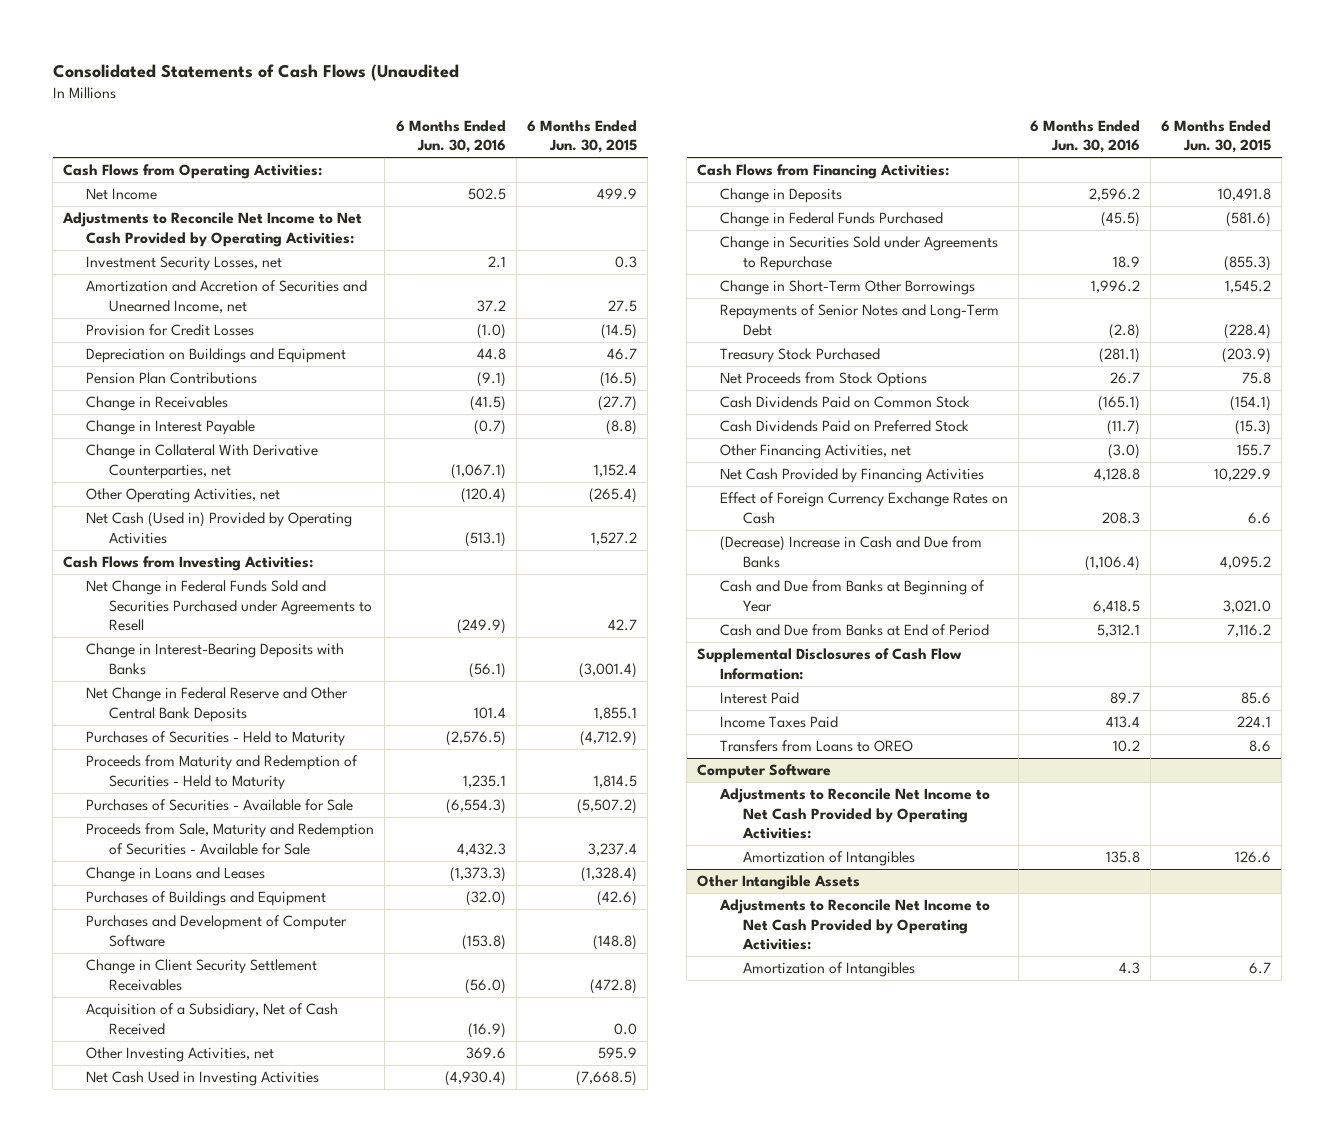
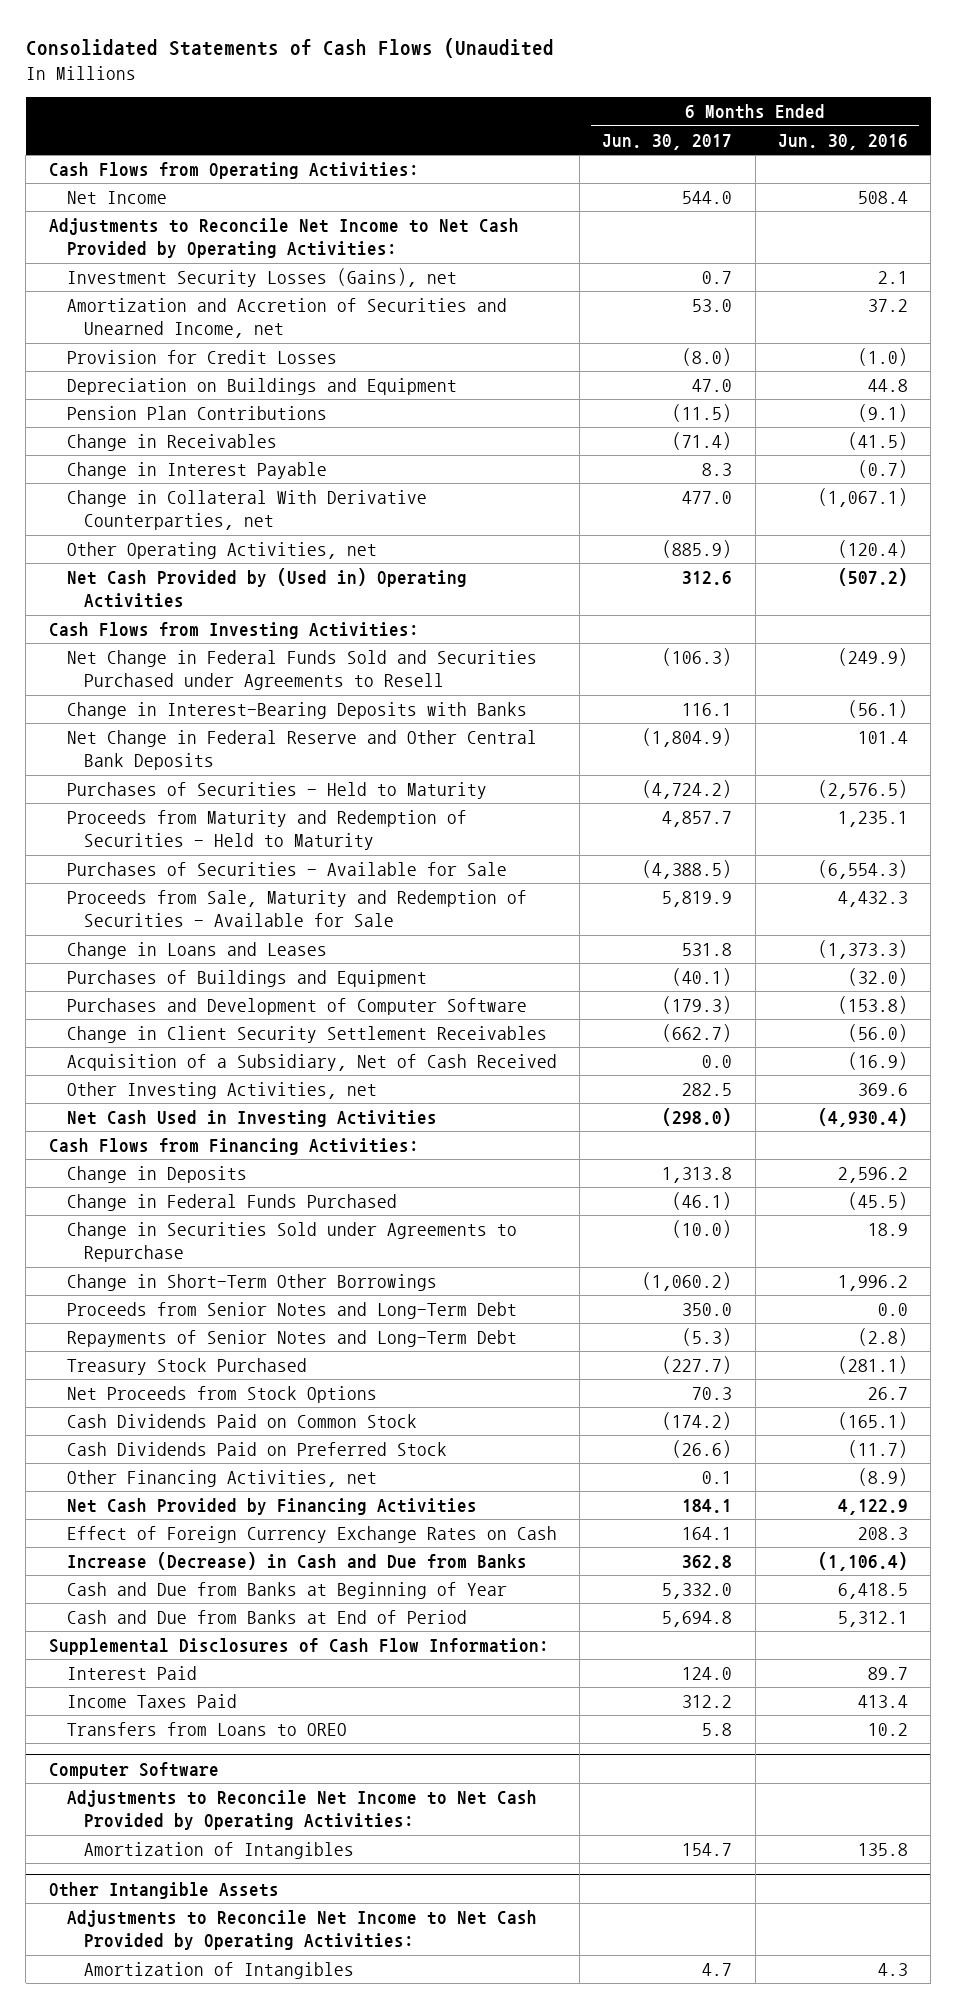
- | 6 Months Ended Jun. 30, 2016 | 6 Months Ended Jun. 30, 2015
+ | 6 Months Ended Jun. 30, 2017 | 6 Months Ended Jun. 30, 2016
- Net Income | 502.5 | 499.9
+ Net Income | 544.0 | 508.4
- Investment Security Losses, net | 2.1 | 0.3
+ Investment Security Losses (Gains), net | 0.7 | 2.1
- Net Cash (Used in) Provided by Operating Activities | (513.1) | 1,527.2
+ Net Cash Provided by (Used in) Operating Activities | 312.6 | (507.2)
+ Proceeds from Senior Notes and Long-Term Debt | 350.0 | 0.0
- Other Financing Activities, net | (3.0) | 155.7
- Net Cash Provided by Financing Activities | 4,128.8 | 10,229.9
+ Other Financing Activities, net | 0.1 | (8.9)
+ Net Cash Provided by Financing Activities | 184.1 | 4,122.9
- (Decrease) Increase in Cash and Due from Banks | (1,106.4) | 4,095.2
+ Increase (Decrease) in Cash and Due from Banks | 362.8 | (1,106.4)

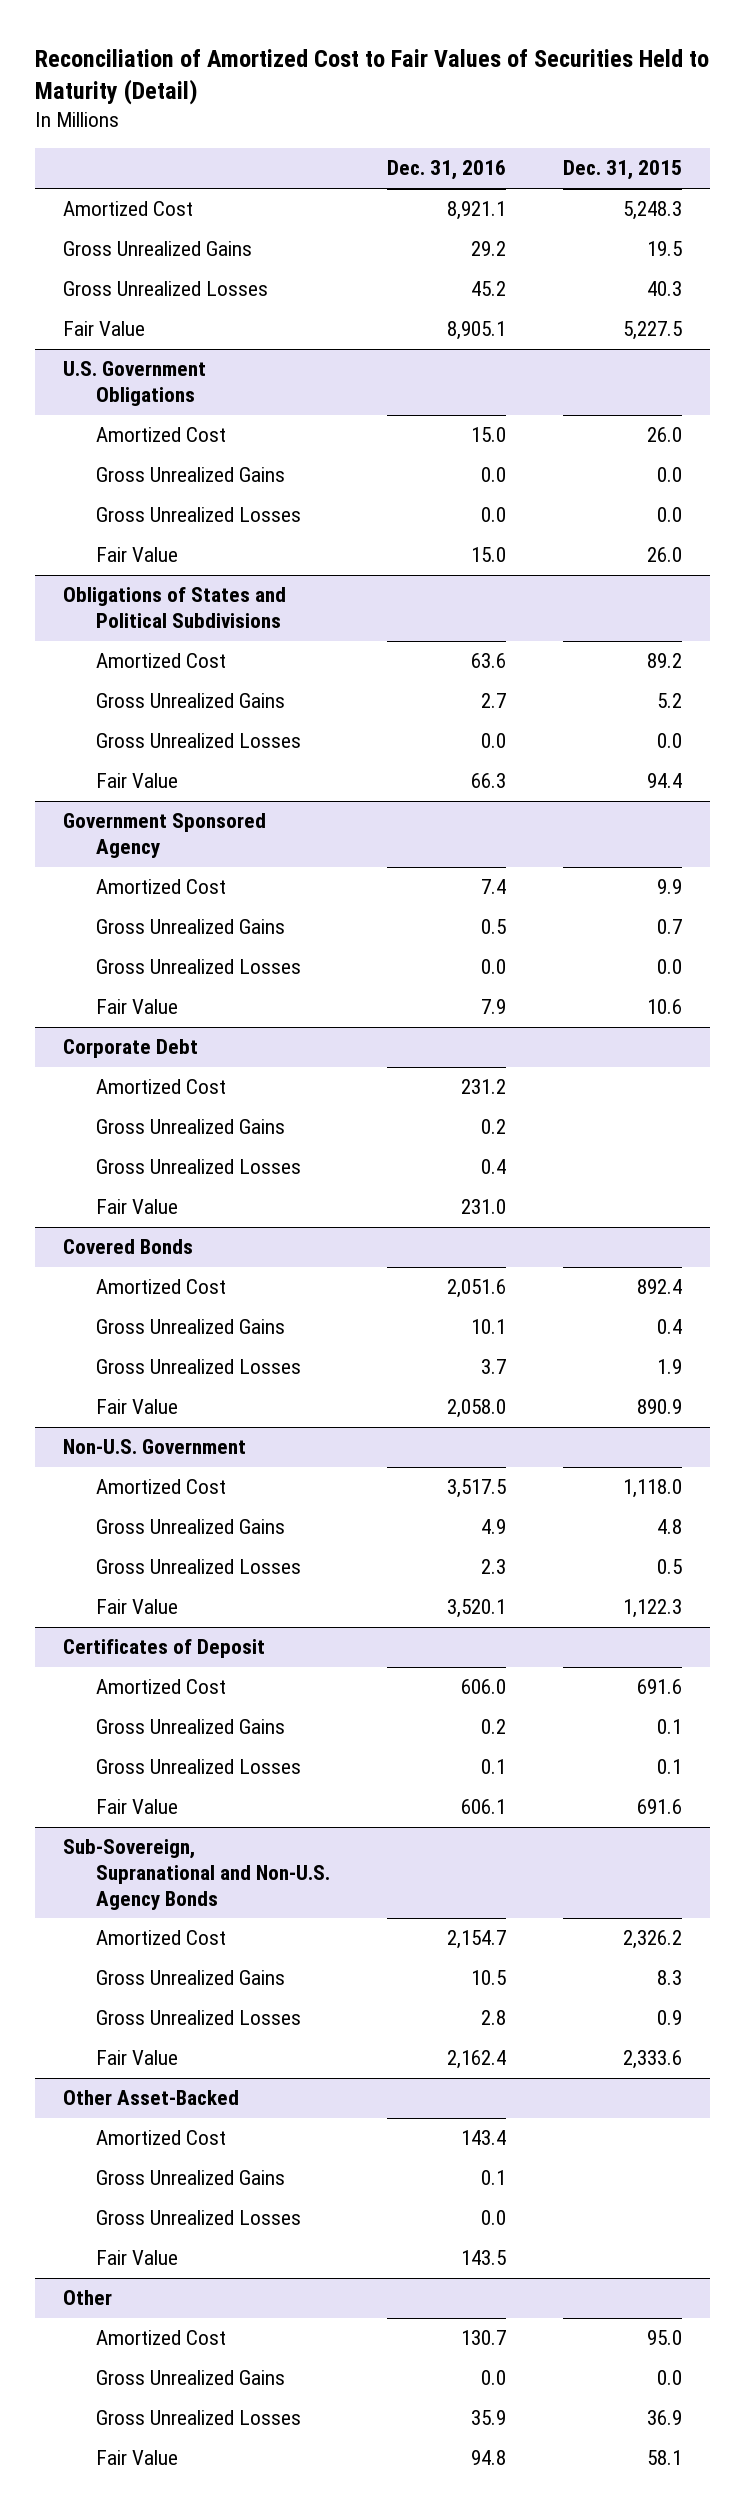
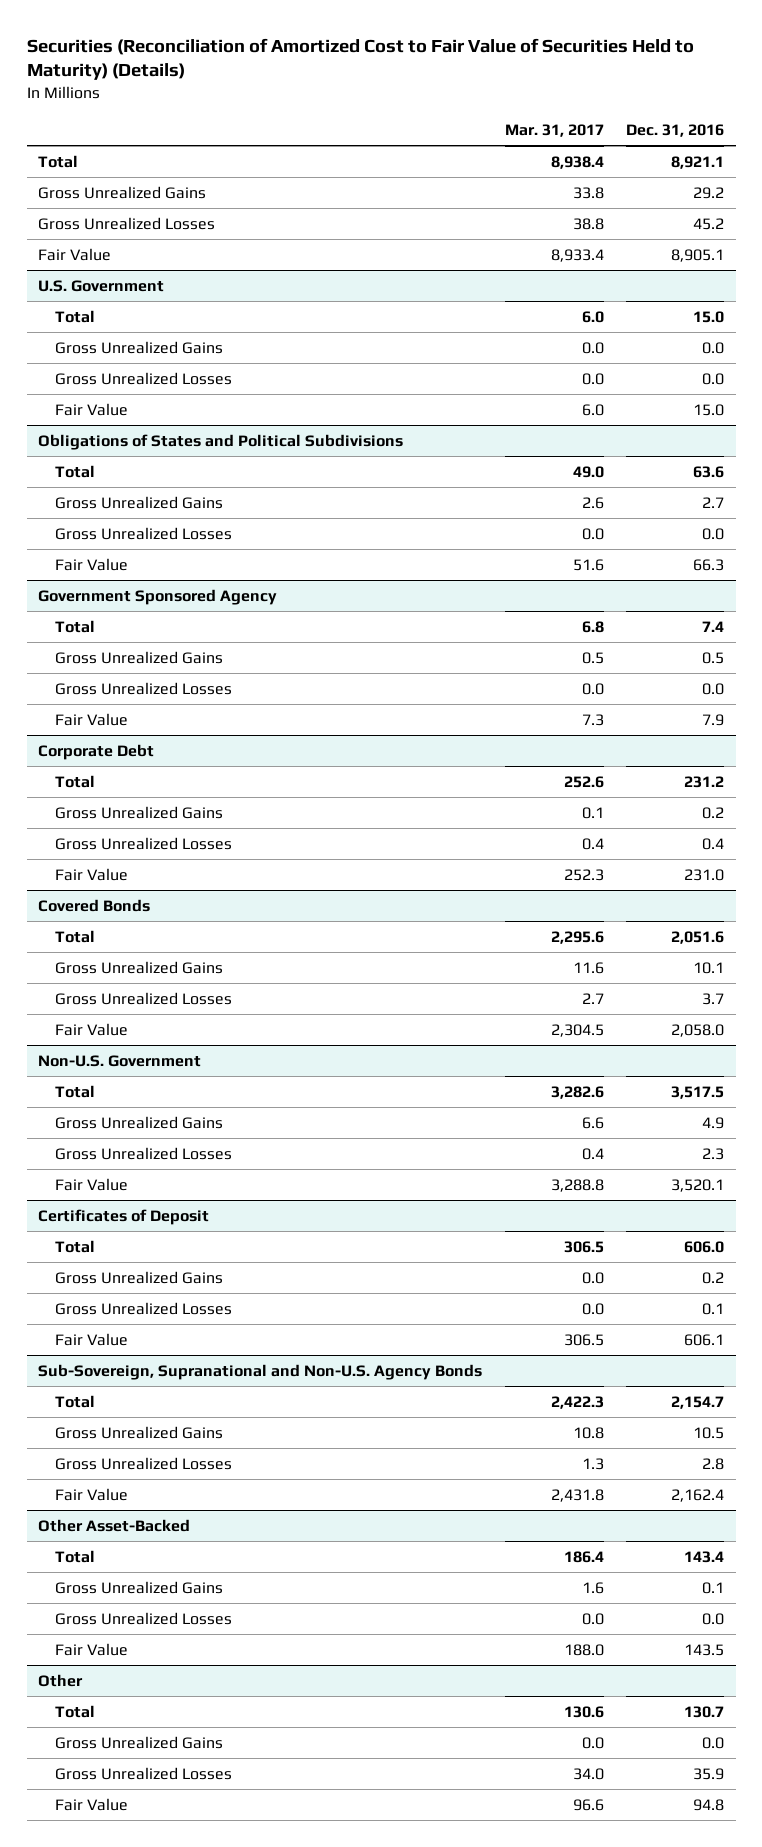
- Reconciliation of Amortized Cost to Fair Values of Securities Held to Maturity (Detail)
+ Securities (Reconciliation of Amortized Cost to Fair Value of Securities Held to Maturity) (Details)
- | Dec. 31, 2016 | Dec. 31, 2015
+ | Mar. 31, 2017 | Dec. 31, 2016
- Amortized Cost | 8,921.1 | 5,248.3
+ Total | 8,938.4 | 8,921.1
- U.S. Government Obligations
- Amortized Cost | 15.0 | 26.0
+ U.S. Government
+ Total | 6.0 | 15.0
@ Obligations of States and Political Subdivisions
- Amortized Cost | 63.6 | 89.2
+ Total | 49.0 | 63.6
@ Government Sponsored Agency
- Amortized Cost | 7.4 | 9.9
+ Total | 6.8 | 7.4
@ Corporate Debt
- Amortized Cost | 231.2 |
+ Total | 252.6 | 231.2
@ Covered Bonds
- Amortized Cost | 2,051.6 | 892.4
+ Total | 2,295.6 | 2,051.6
@ Non-U.S. Government
- Amortized Cost | 3,517.5 | 1,118.0
+ Total | 3,282.6 | 3,517.5
@ Certificates of Deposit
- Amortized Cost | 606.0 | 691.6
+ Total | 306.5 | 606.0
@ Sub-Sovereign, Supranational and Non-U.S. Agency Bonds
- Amortized Cost | 2,154.7 | 2,326.2
+ Total | 2,422.3 | 2,154.7
@ Other Asset-Backed
- Amortized Cost | 143.4 |
+ Total | 186.4 | 143.4
@ Other
- Amortized Cost | 130.7 | 95.0
+ Total | 130.6 | 130.7

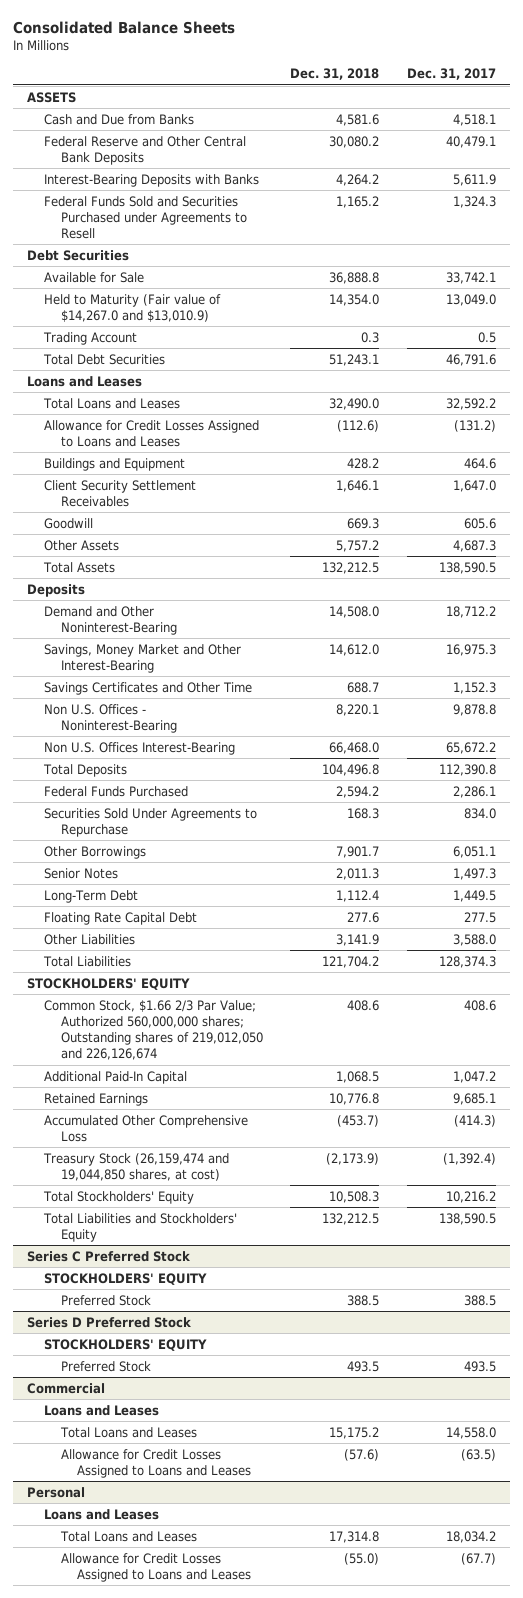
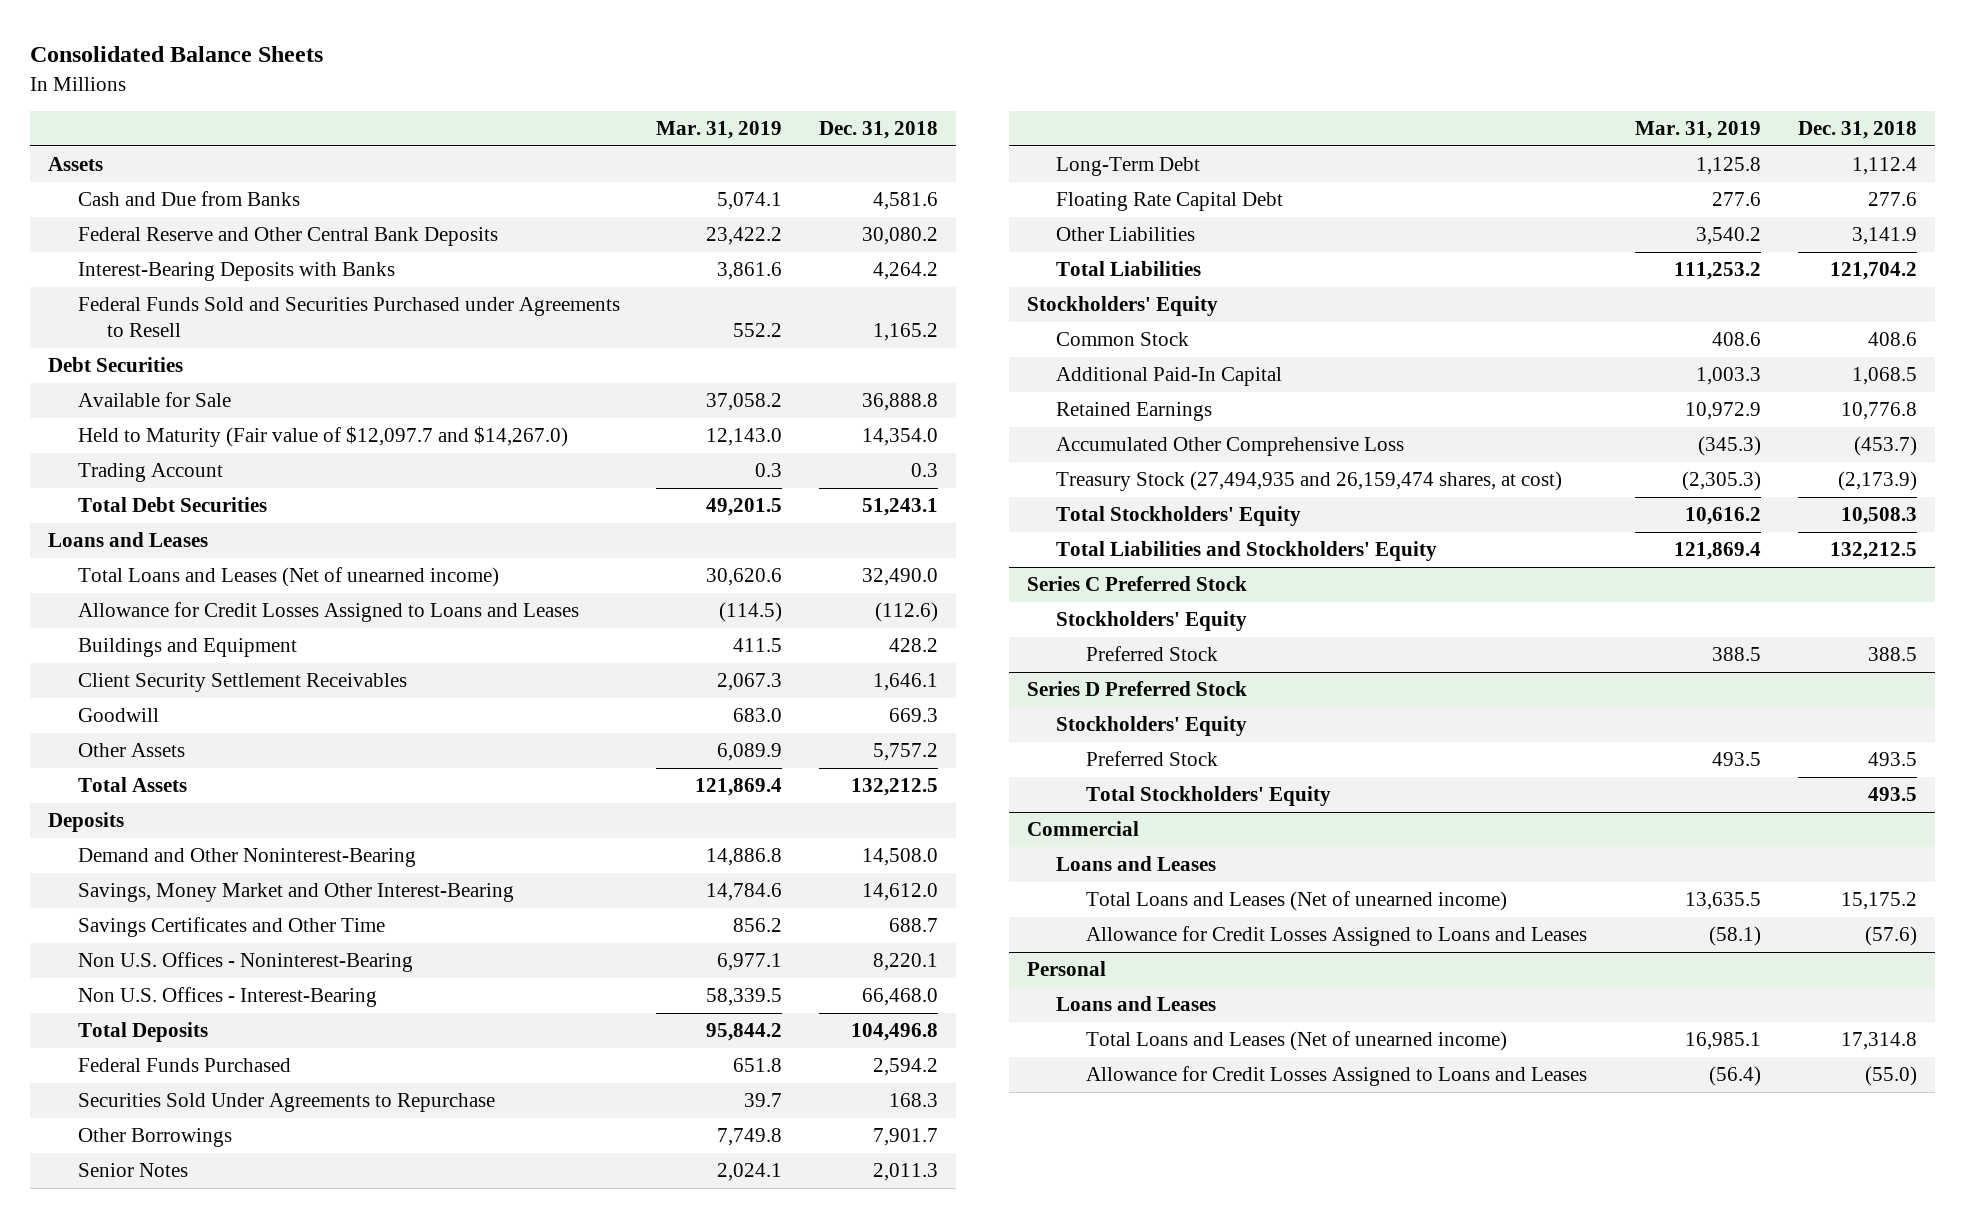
- | Dec. 31, 2018 | Dec. 31, 2017
+ | Mar. 31, 2019 | Dec. 31, 2018
- ASSETS
+ Assets
- Held to Maturity (Fair value of $14,267.0 and $13,010.9) | 14,354.0 | 13,049.0
+ Held to Maturity (Fair value of $12,097.7 and $14,267.0) | 12,143.0 | 14,354.0
- Total Loans and Leases | 32,490.0 | 32,592.2
+ Total Loans and Leases (Net of unearned income) | 30,620.6 | 32,490.0
- Non U.S. Offices Interest-Bearing | 66,468.0 | 65,672.2
+ Non U.S. Offices - Interest-Bearing | 58,339.5 | 66,468.0
- STOCKHOLDERS' EQUITY
- Common Stock, $1.66 2/3 Par Value; Authorized 560,000,000 shares; Outstanding shares of 219,012,050 and 226,126,674 | 408.6 | 408.6
+ Stockholders' Equity
+ Common Stock | 408.6 | 408.6
- Treasury Stock (26,159,474 and 19,044,850 shares, at cost) | (2,173.9) | (1,392.4)
+ Treasury Stock (27,494,935 and 26,159,474 shares, at cost) | (2,305.3) | (2,173.9)
@ Series C Preferred Stock
- STOCKHOLDERS' EQUITY
+ Stockholders' Equity
@ Series D Preferred Stock
- STOCKHOLDERS' EQUITY
+ Stockholders' Equity
+ Total Stockholders' Equity | | 493.5
@ Commercial
- Total Loans and Leases | 15,175.2 | 14,558.0
+ Total Loans and Leases (Net of unearned income) | 13,635.5 | 15,175.2
@ Personal
- Total Loans and Leases | 17,314.8 | 18,034.2
+ Total Loans and Leases (Net of unearned income) | 16,985.1 | 17,314.8

